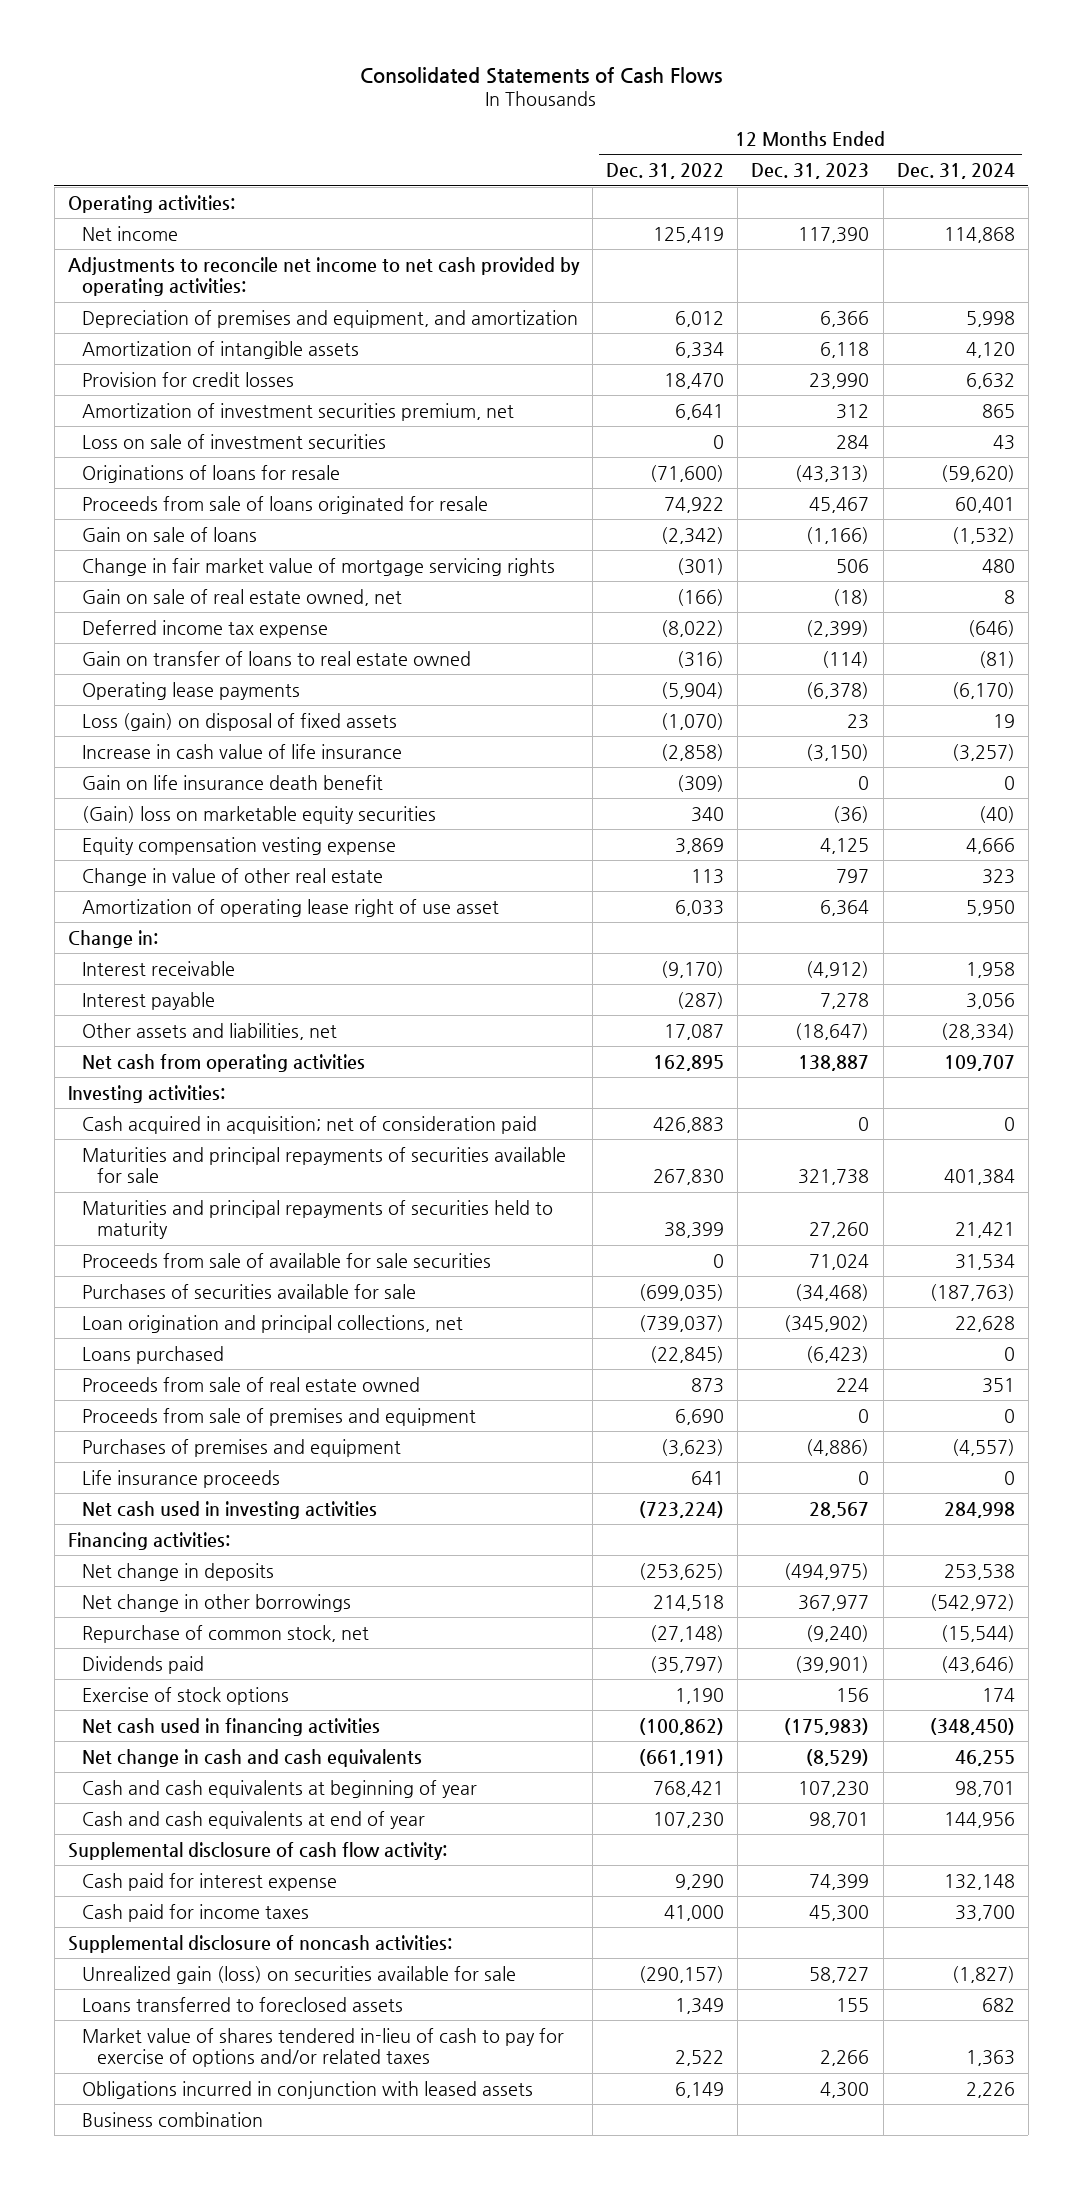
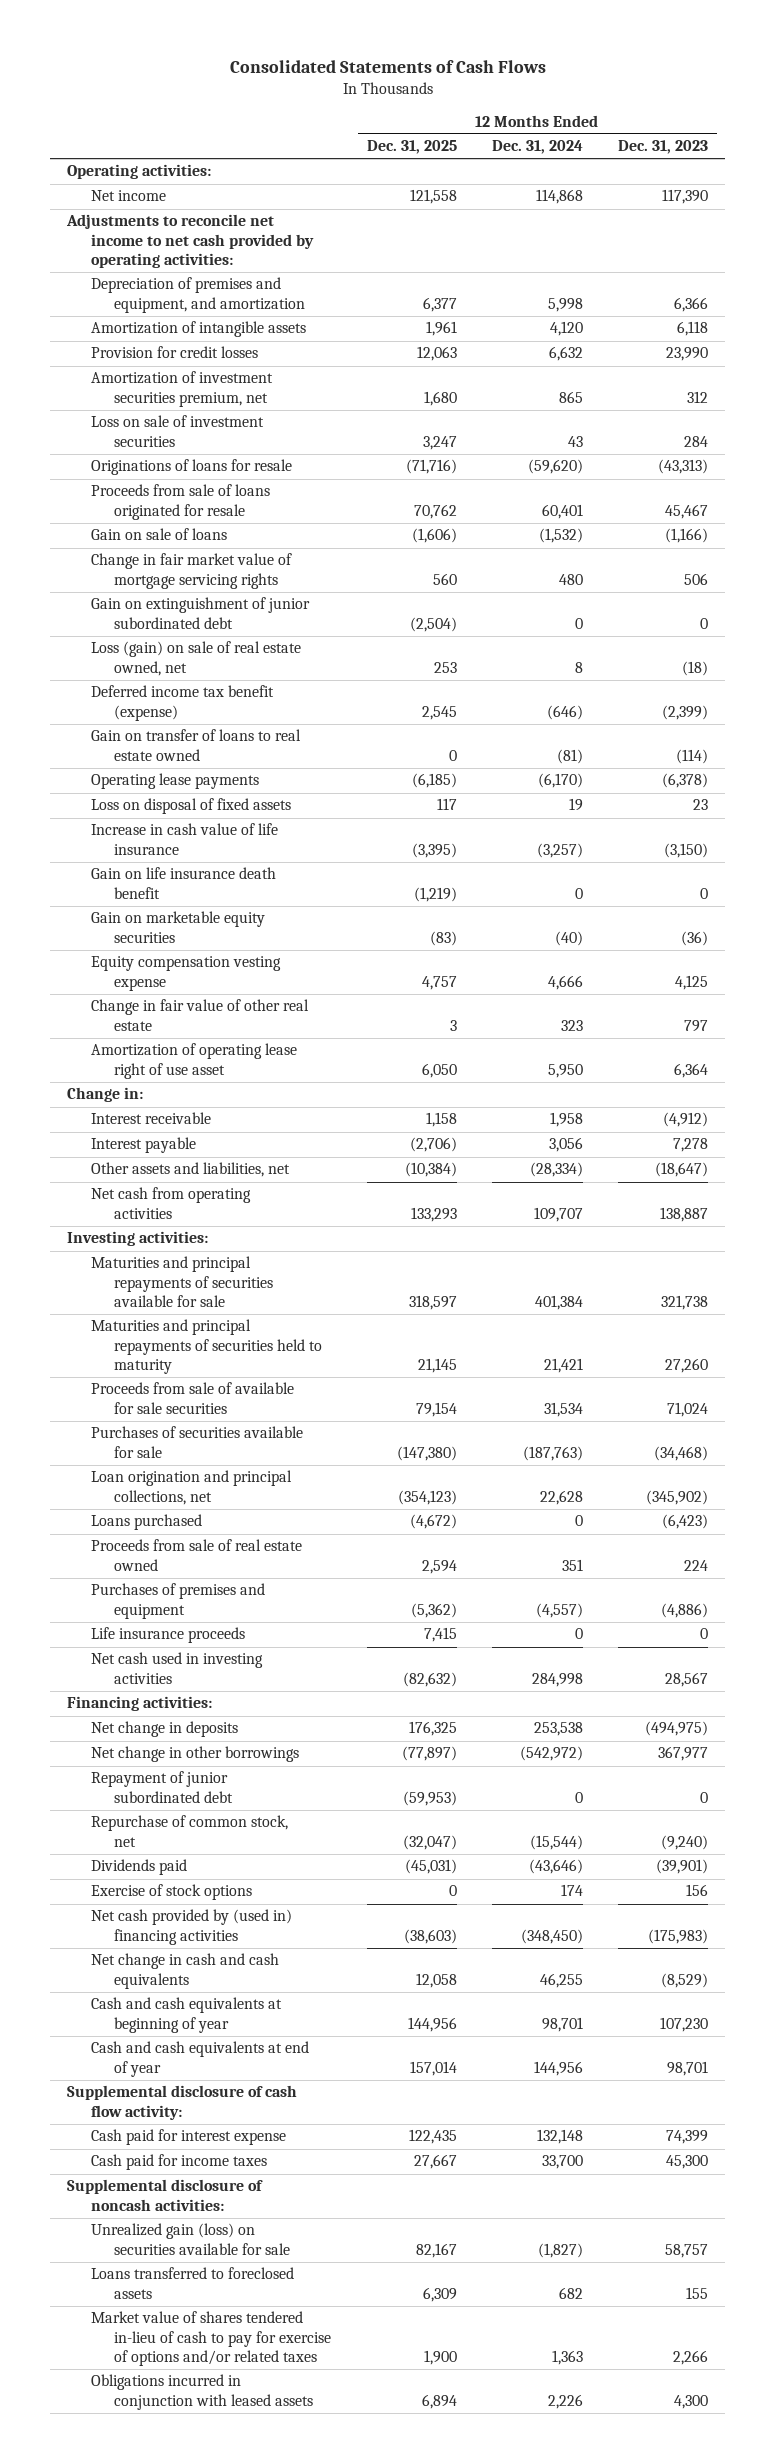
- | 12 Months Ended Dec. 31, 2022 | 12 Months Ended Dec. 31, 2023 | 12 Months Ended Dec. 31, 2024
+ | 12 Months Ended Dec. 31, 2025 | 12 Months Ended Dec. 31, 2024 | 12 Months Ended Dec. 31, 2023
- Gain on sale of real estate owned, net | (166) | (18) | 8
- Deferred income tax expense | (8,022) | (2,399) | (646)
+ Gain on extinguishment of junior subordinated debt | (2,504) | 0 | 0
+ Loss (gain) on sale of real estate owned, net | 253 | 8 | (18)
+ Deferred income tax benefit (expense) | 2,545 | (646) | (2,399)
- Loss (gain) on disposal of fixed assets | (1,070) | 23 | 19
+ Loss on disposal of fixed assets | 117 | 19 | 23
- (Gain) loss on marketable equity securities | 340 | (36) | (40)
+ Gain on marketable equity securities | (83) | (40) | (36)
- Change in value of other real estate | 113 | 797 | 323
+ Change in fair value of other real estate | 3 | 323 | 797
- Cash acquired in acquisition; net of consideration paid | 426,883 | 0 | 0
- Proceeds from sale of premises and equipment | 6,690 | 0 | 0
+ Repayment of junior subordinated debt | (59,953) | 0 | 0
- Net cash used in financing activities | (100,862) | (175,983) | (348,450)
+ Net cash provided by (used in) financing activities | (38,603) | (348,450) | (175,983)
- Unrealized gain (loss) on securities available for sale | (290,157) | 58,727 | (1,827)
+ Unrealized gain (loss) on securities available for sale | 82,167 | (1,827) | 58,757
- Business combination

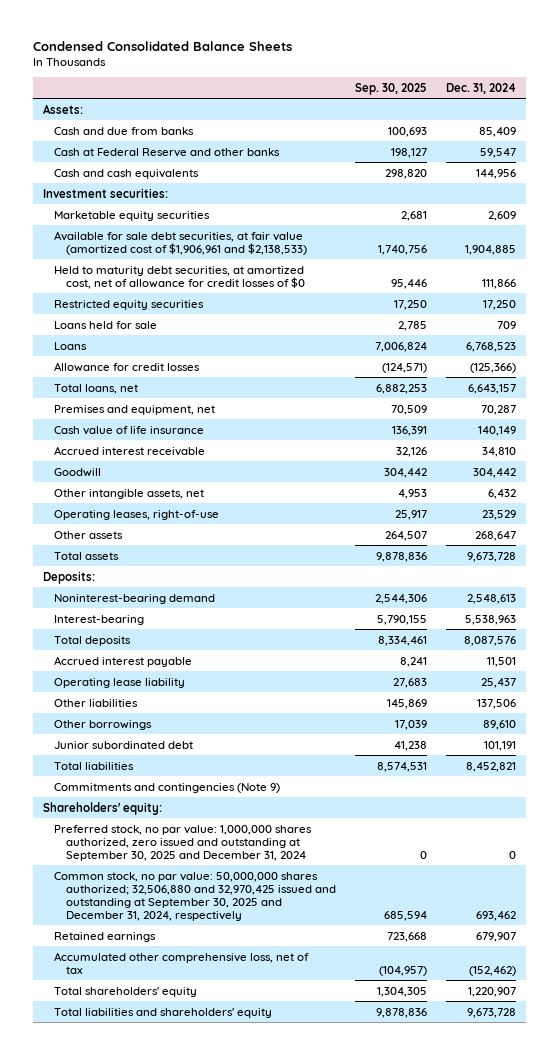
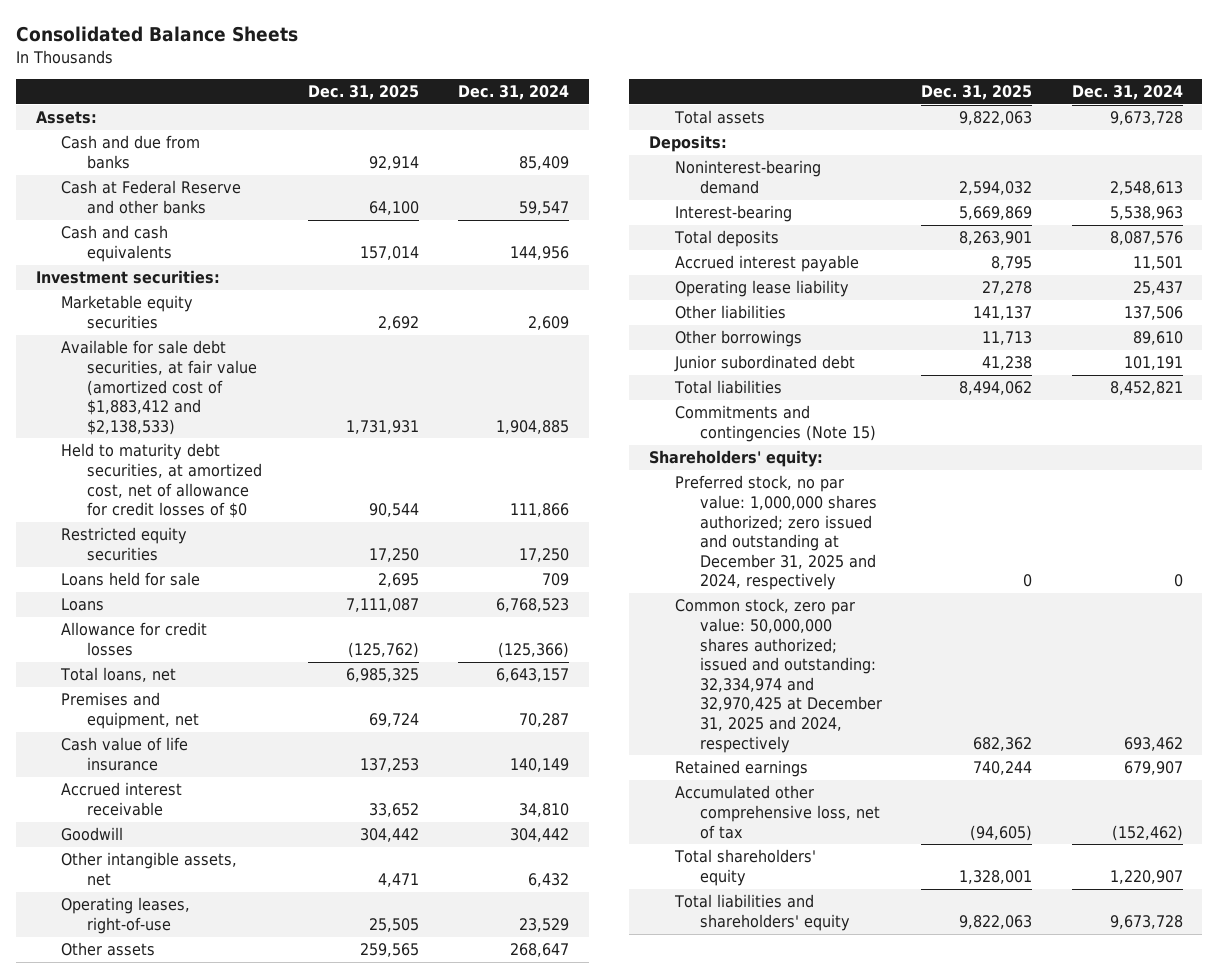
- Condensed Consolidated Balance Sheets
+ Consolidated Balance Sheets
- | Sep. 30, 2025 | Dec. 31, 2024
+ | Dec. 31, 2025 | Dec. 31, 2024
- Available for sale debt securities, at fair value (amortized cost of $1,906,961 and $2,138,533) | 1,740,756 | 1,904,885
+ Available for sale debt securities, at fair value (amortized cost of $1,883,412 and $2,138,533) | 1,731,931 | 1,904,885
- Commitments and contingencies (Note 9)
+ Commitments and contingencies (Note 15)
- Preferred stock, no par value: 1,000,000 shares authorized, zero issued and outstanding at September 30, 2025 and December 31, 2024 | 0 | 0
- Common stock, no par value: 50,000,000 shares authorized; 32,506,880 and 32,970,425 issued and outstanding at September 30, 2025 and December 31, 2024, respectively | 685,594 | 693,462
+ Preferred stock, no par value: 1,000,000 shares authorized; zero issued and outstanding at December 31, 2025 and 2024, respectively | 0 | 0
+ Common stock, zero par value: 50,000,000 shares authorized; issued and outstanding: 32,334,974 and 32,970,425 at December 31, 2025 and 2024, respectively | 682,362 | 693,462

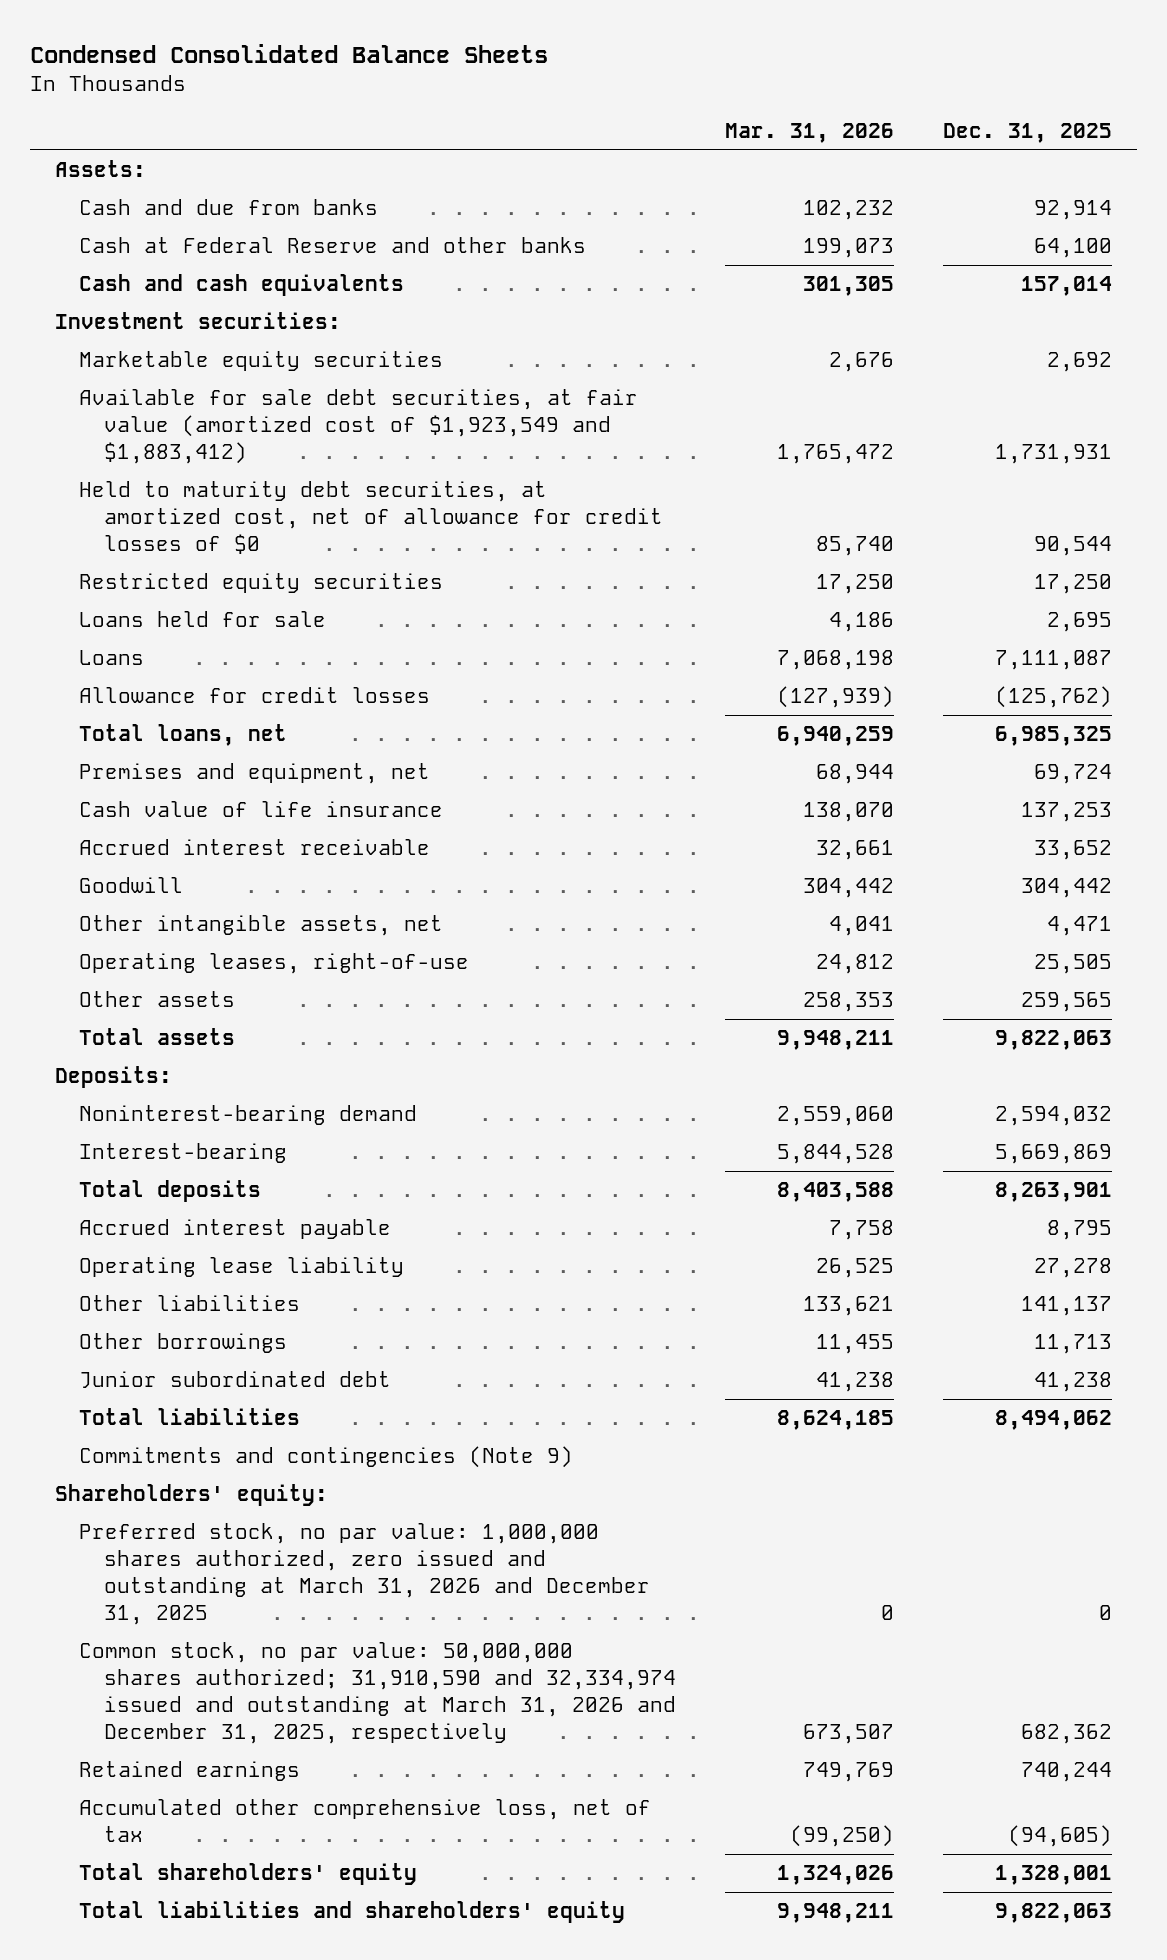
- Consolidated Balance Sheets
+ Condensed Consolidated Balance Sheets
- | Dec. 31, 2025 | Dec. 31, 2024
+ | Mar. 31, 2026 | Dec. 31, 2025
- Available for sale debt securities, at fair value (amortized cost of $1,883,412 and $2,138,533) | 1,731,931 | 1,904,885
+ Available for sale debt securities, at fair value (amortized cost of $1,923,549 and $1,883,412) | 1,765,472 | 1,731,931
- Commitments and contingencies (Note 15)
+ Commitments and contingencies (Note 9)
- Preferred stock, no par value: 1,000,000 shares authorized; zero issued and outstanding at December 31, 2025 and 2024, respectively | 0 | 0
- Common stock, zero par value: 50,000,000 shares authorized; issued and outstanding: 32,334,974 and 32,970,425 at December 31, 2025 and 2024, respectively | 682,362 | 693,462
+ Preferred stock, no par value: 1,000,000 shares authorized, zero issued and outstanding at March 31, 2026 and December 31, 2025 | 0 | 0
+ Common stock, no par value: 50,000,000 shares authorized; 31,910,590 and 32,334,974 issued and outstanding at March 31, 2026 and December 31, 2025, respectively | 673,507 | 682,362

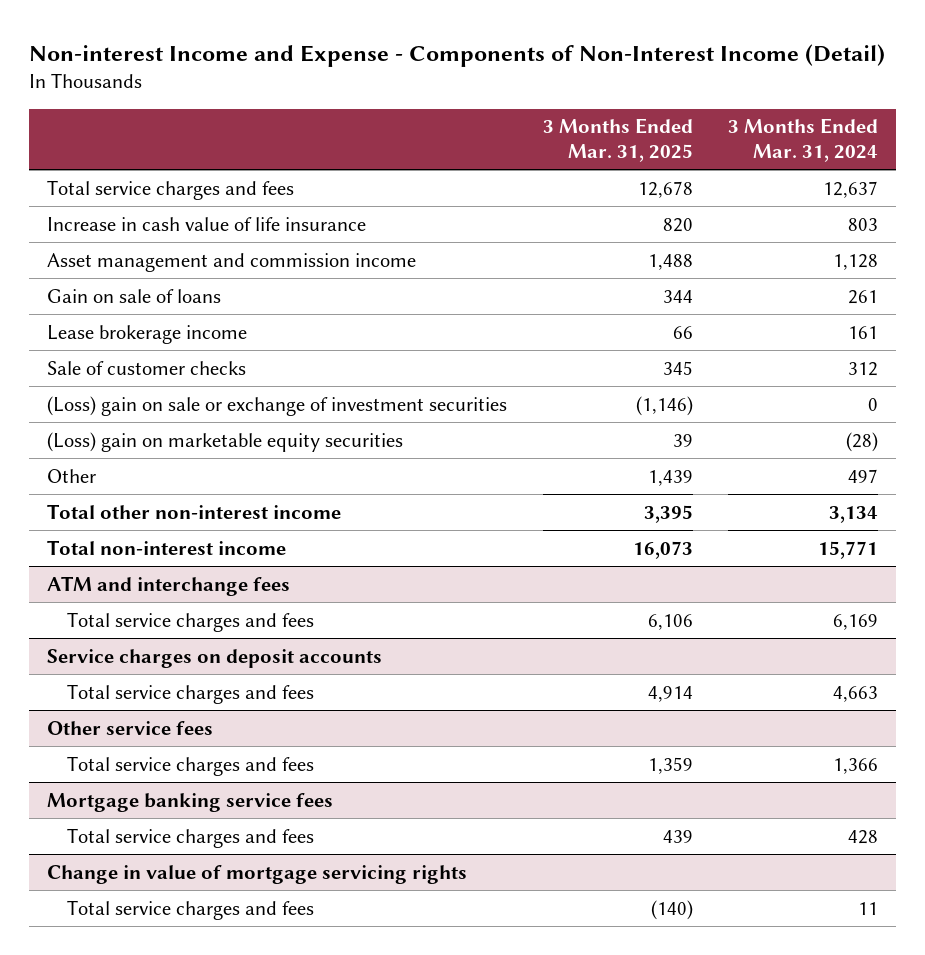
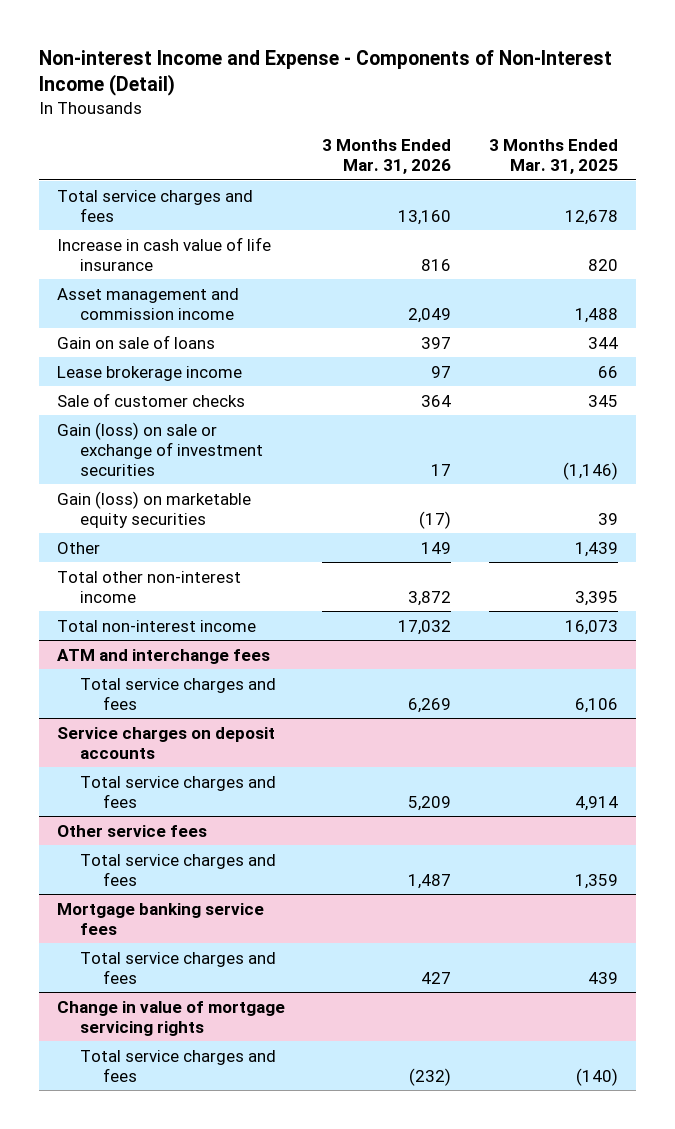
- | 3 Months Ended Mar. 31, 2025 | 3 Months Ended Mar. 31, 2024
+ | 3 Months Ended Mar. 31, 2026 | 3 Months Ended Mar. 31, 2025
- (Loss) gain on sale or exchange of investment securities | (1,146) | 0
- (Loss) gain on marketable equity securities | 39 | (28)
+ Gain (loss) on sale or exchange of investment securities | 17 | (1,146)
+ Gain (loss) on marketable equity securities | (17) | 39

